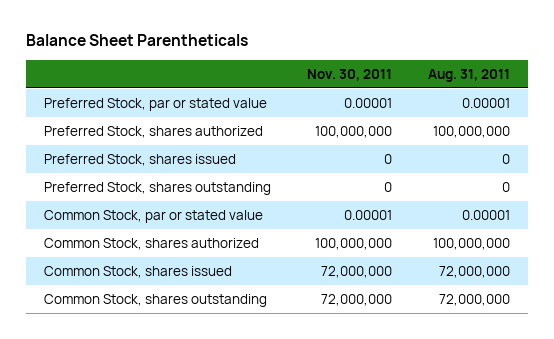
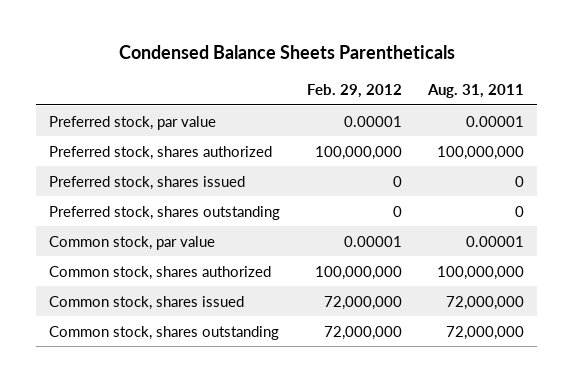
- Balance Sheet Parentheticals
+ Condensed Balance Sheets Parentheticals
- | Nov. 30, 2011 | Aug. 31, 2011
+ | Feb. 29, 2012 | Aug. 31, 2011
- Preferred Stock, par or stated value | 0.00001 | 0.00001
- Preferred Stock, shares authorized | 100,000,000 | 100,000,000
- Preferred Stock, shares issued | 0 | 0
- Preferred Stock, shares outstanding | 0 | 0
- Common Stock, par or stated value | 0.00001 | 0.00001
- Common Stock, shares authorized | 100,000,000 | 100,000,000
- Common Stock, shares issued | 72,000,000 | 72,000,000
- Common Stock, shares outstanding | 72,000,000 | 72,000,000
+ Preferred stock, par value | 0.00001 | 0.00001
+ Preferred stock, shares authorized | 100,000,000 | 100,000,000
+ Preferred stock, shares issued | 0 | 0
+ Preferred stock, shares outstanding | 0 | 0
+ Common stock, par value | 0.00001 | 0.00001
+ Common stock, shares authorized | 100,000,000 | 100,000,000
+ Common stock, shares issued | 72,000,000 | 72,000,000
+ Common stock, shares outstanding | 72,000,000 | 72,000,000

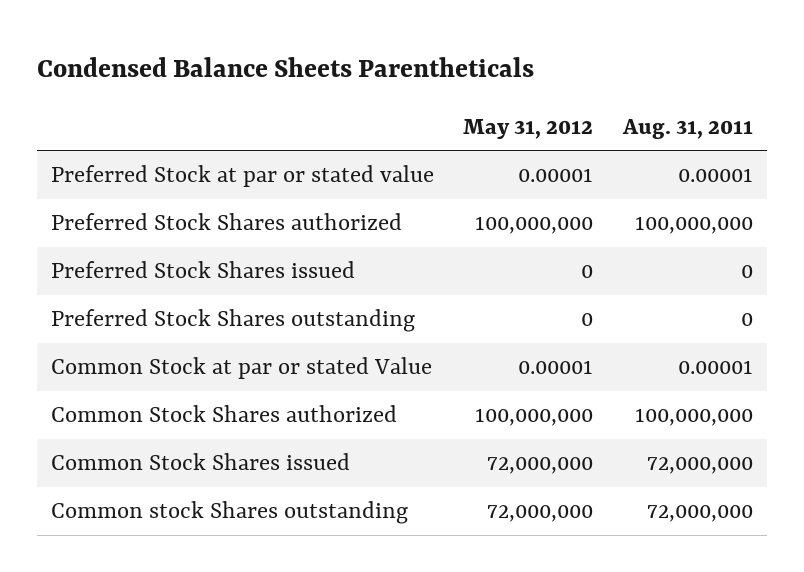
- | Feb. 29, 2012 | Aug. 31, 2011
+ | May 31, 2012 | Aug. 31, 2011
- Preferred stock, par value | 0.00001 | 0.00001
- Preferred stock, shares authorized | 100,000,000 | 100,000,000
- Preferred stock, shares issued | 0 | 0
- Preferred stock, shares outstanding | 0 | 0
- Common stock, par value | 0.00001 | 0.00001
- Common stock, shares authorized | 100,000,000 | 100,000,000
- Common stock, shares issued | 72,000,000 | 72,000,000
- Common stock, shares outstanding | 72,000,000 | 72,000,000
+ Preferred Stock at par or stated value | 0.00001 | 0.00001
+ Preferred Stock Shares authorized | 100,000,000 | 100,000,000
+ Preferred Stock Shares issued | 0 | 0
+ Preferred Stock Shares outstanding | 0 | 0
+ Common Stock at par or stated Value | 0.00001 | 0.00001
+ Common Stock Shares authorized | 100,000,000 | 100,000,000
+ Common Stock Shares issued | 72,000,000 | 72,000,000
+ Common stock Shares outstanding | 72,000,000 | 72,000,000

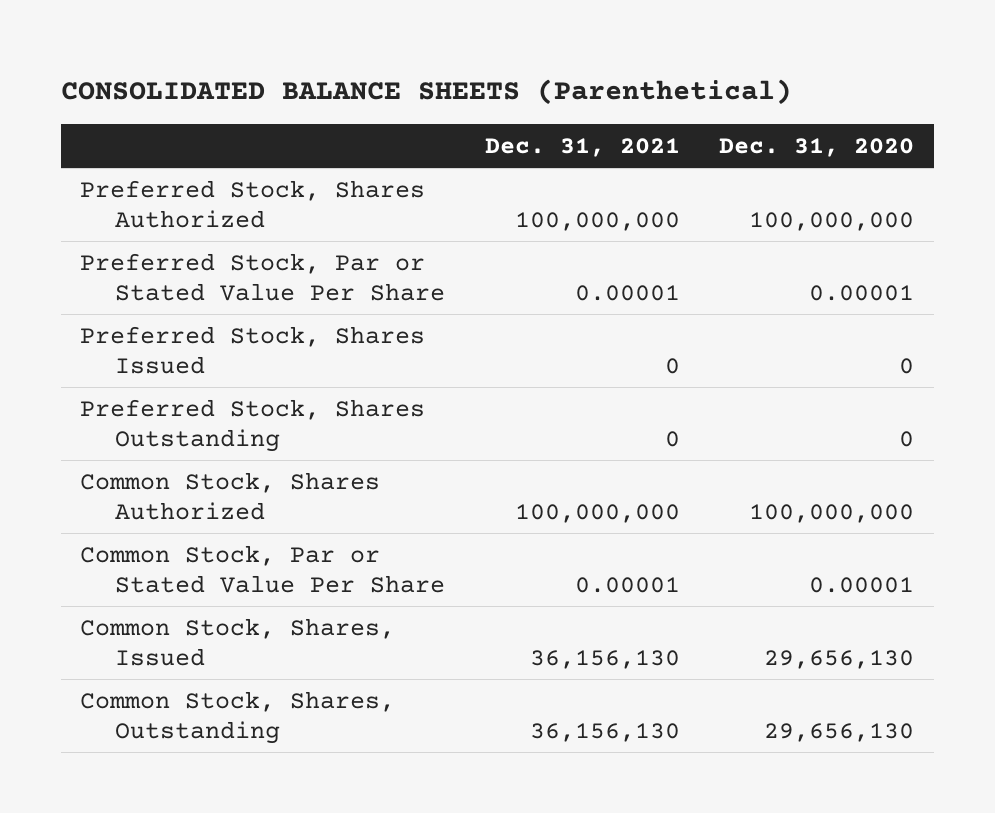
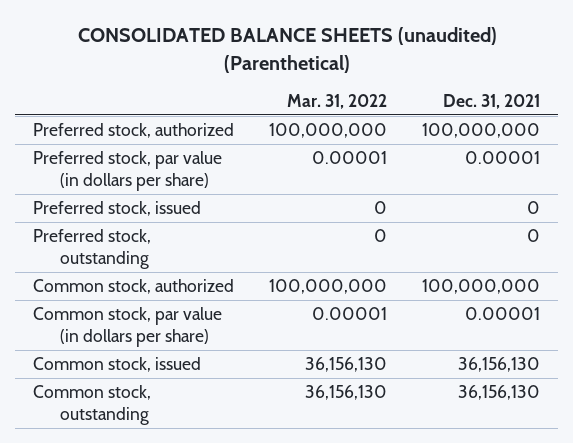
- CONSOLIDATED BALANCE SHEETS (Parenthetical)
+ CONSOLIDATED BALANCE SHEETS (unaudited) (Parenthetical)
- | Dec. 31, 2021 | Dec. 31, 2020
+ | Mar. 31, 2022 | Dec. 31, 2021
- Preferred Stock, Shares Authorized | 100,000,000 | 100,000,000
- Preferred Stock, Par or Stated Value Per Share | 0.00001 | 0.00001
- Preferred Stock, Shares Issued | 0 | 0
- Preferred Stock, Shares Outstanding | 0 | 0
- Common Stock, Shares Authorized | 100,000,000 | 100,000,000
- Common Stock, Par or Stated Value Per Share | 0.00001 | 0.00001
- Common Stock, Shares, Issued | 36,156,130 | 29,656,130
- Common Stock, Shares, Outstanding | 36,156,130 | 29,656,130
+ Preferred stock, authorized | 100,000,000 | 100,000,000
+ Preferred stock, par value (in dollars per share) | 0.00001 | 0.00001
+ Preferred stock, issued | 0 | 0
+ Preferred stock, outstanding | 0 | 0
+ Common stock, authorized | 100,000,000 | 100,000,000
+ Common stock, par value (in dollars per share) | 0.00001 | 0.00001
+ Common stock, issued | 36,156,130 | 36,156,130
+ Common stock, outstanding | 36,156,130 | 36,156,130

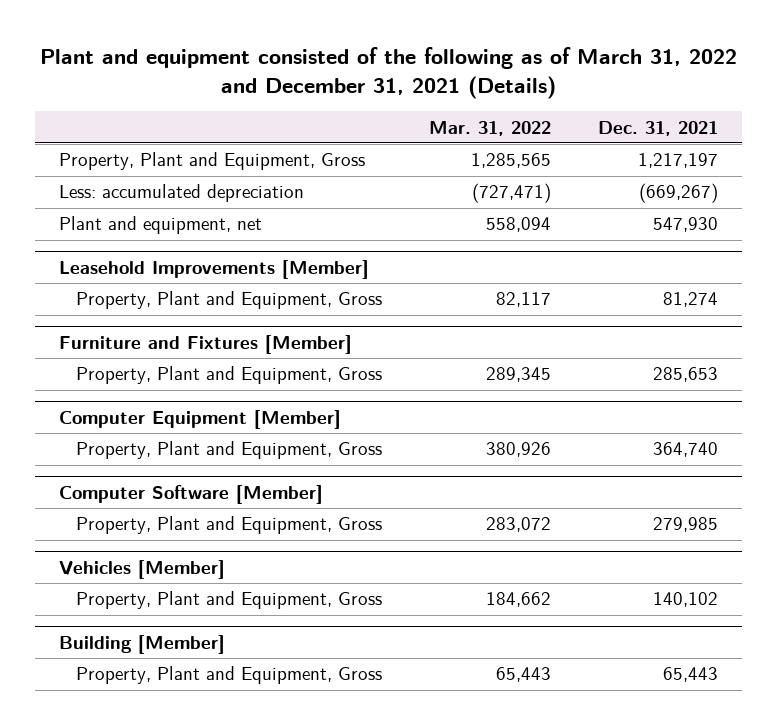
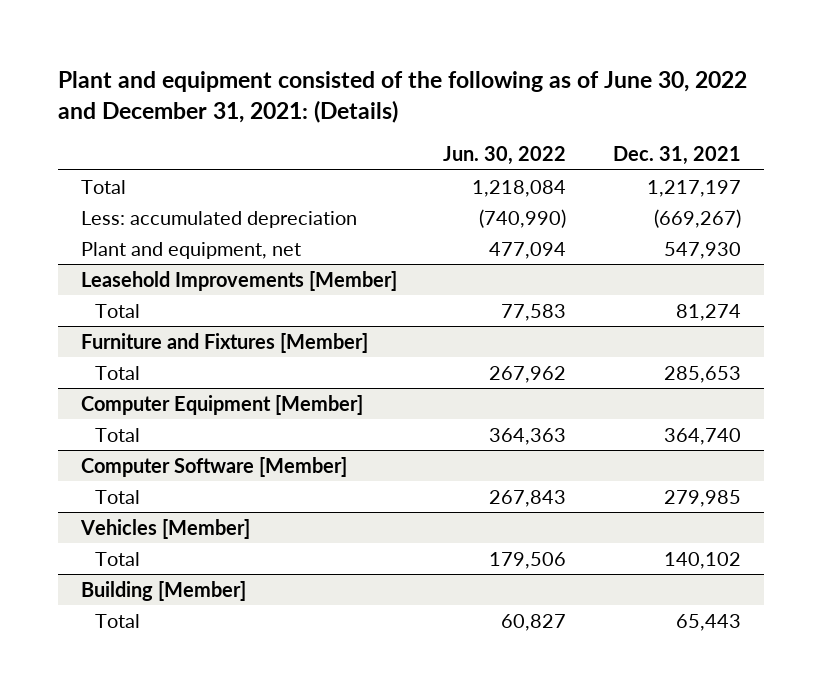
- Plant and equipment consisted of the following as of March 31, 2022 and December 31, 2021 (Details)
+ Plant and equipment consisted of the following as of June 30, 2022 and December 31, 2021: (Details)
- | Mar. 31, 2022 | Dec. 31, 2021
+ | Jun. 30, 2022 | Dec. 31, 2021
- Property, Plant and Equipment, Gross | 1,285,565 | 1,217,197
+ Total | 1,218,084 | 1,217,197
@ Leasehold Improvements [Member]
- Property, Plant and Equipment, Gross | 82,117 | 81,274
+ Total | 77,583 | 81,274
@ Furniture and Fixtures [Member]
- Property, Plant and Equipment, Gross | 289,345 | 285,653
+ Total | 267,962 | 285,653
@ Computer Equipment [Member]
- Property, Plant and Equipment, Gross | 380,926 | 364,740
+ Total | 364,363 | 364,740
@ Computer Software [Member]
- Property, Plant and Equipment, Gross | 283,072 | 279,985
+ Total | 267,843 | 279,985
@ Vehicles [Member]
- Property, Plant and Equipment, Gross | 184,662 | 140,102
+ Total | 179,506 | 140,102
@ Building [Member]
- Property, Plant and Equipment, Gross | 65,443 | 65,443
+ Total | 60,827 | 65,443

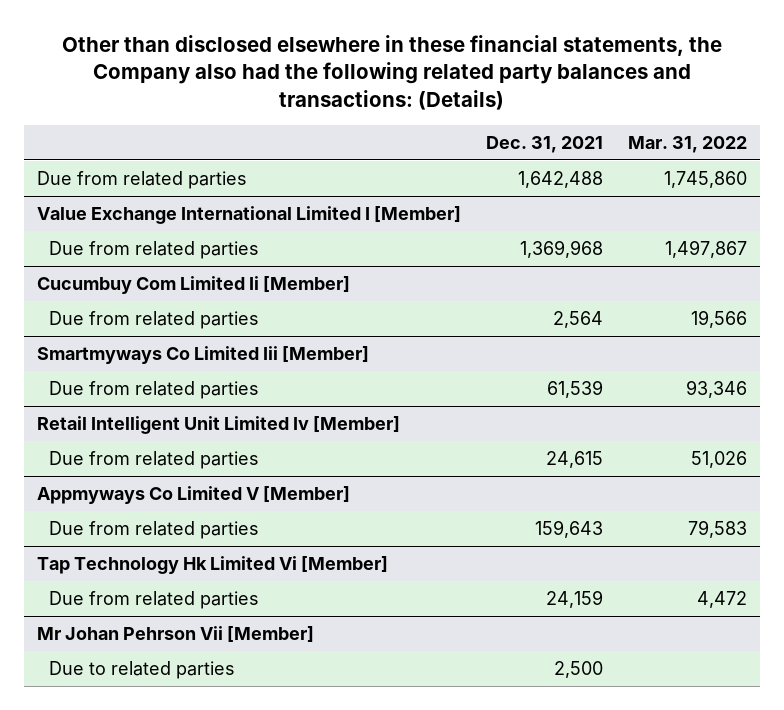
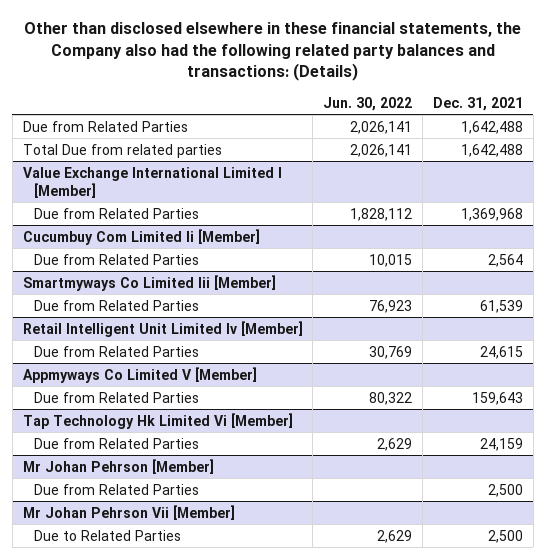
- | Dec. 31, 2021 | Mar. 31, 2022
+ | Jun. 30, 2022 | Dec. 31, 2021
- Due from related parties | 1,642,488 | 1,745,860
+ Due from Related Parties | 2,026,141 | 1,642,488
+ Total Due from related parties | 2,026,141 | 1,642,488
@ Value Exchange International Limited I [Member]
- Due from related parties | 1,369,968 | 1,497,867
+ Due from Related Parties | 1,828,112 | 1,369,968
@ Cucumbuy Com Limited Ii [Member]
- Due from related parties | 2,564 | 19,566
+ Due from Related Parties | 10,015 | 2,564
@ Smartmyways Co Limited Iii [Member]
- Due from related parties | 61,539 | 93,346
+ Due from Related Parties | 76,923 | 61,539
@ Retail Intelligent Unit Limited Iv [Member]
- Due from related parties | 24,615 | 51,026
+ Due from Related Parties | 30,769 | 24,615
@ Appmyways Co Limited V [Member]
- Due from related parties | 159,643 | 79,583
+ Due from Related Parties | 80,322 | 159,643
@ Tap Technology Hk Limited Vi [Member]
- Due from related parties | 24,159 | 4,472
+ Due from Related Parties | 2,629 | 24,159
+ Mr Johan Pehrson [Member]
+ Due from Related Parties | | 2,500
@ Mr Johan Pehrson Vii [Member]
- Due to related parties | 2,500 |
+ Due to Related Parties | 2,629 | 2,500

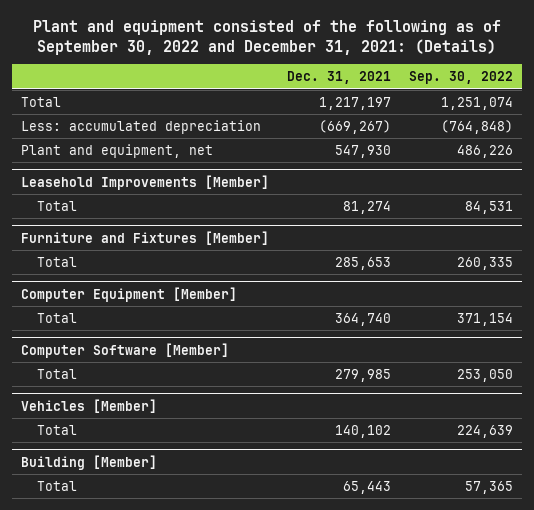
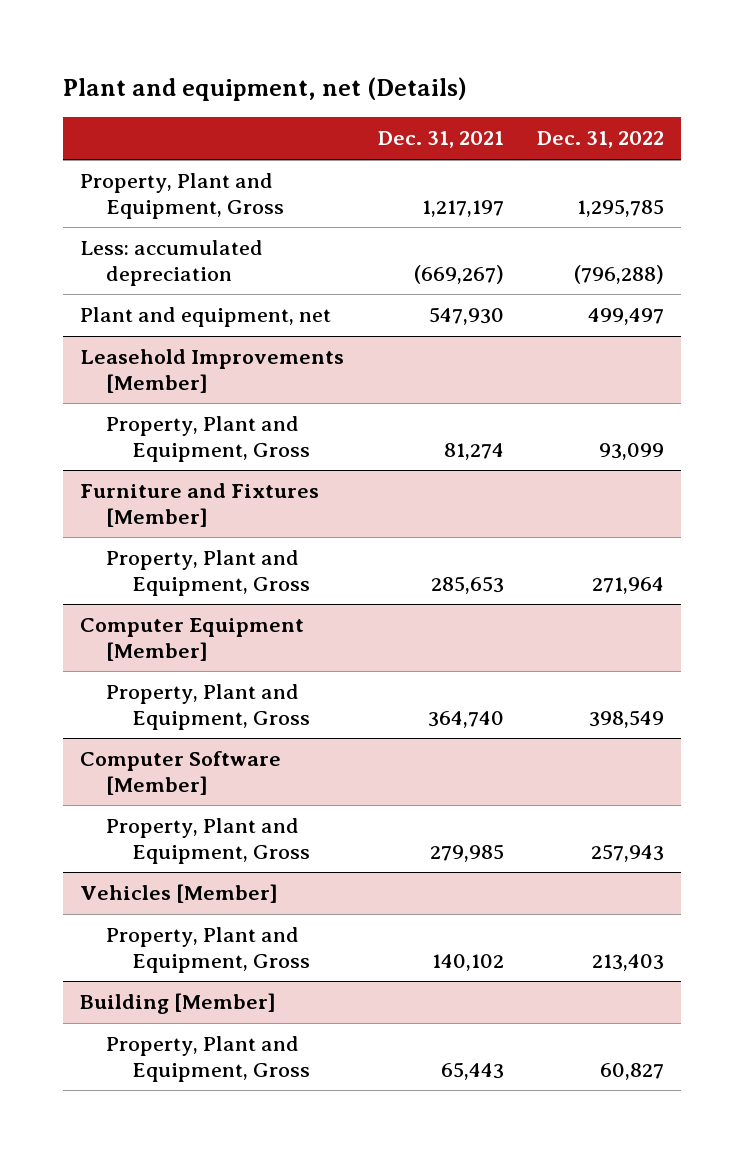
- Plant and equipment consisted of the following as of September 30, 2022 and December 31, 2021: (Details)
+ Plant and equipment, net (Details)
- | Dec. 31, 2021 | Sep. 30, 2022
+ | Dec. 31, 2021 | Dec. 31, 2022
- Total | 1,217,197 | 1,251,074
+ Property, Plant and Equipment, Gross | 1,217,197 | 1,295,785
@ Leasehold Improvements [Member]
- Total | 81,274 | 84,531
+ Property, Plant and Equipment, Gross | 81,274 | 93,099
@ Furniture and Fixtures [Member]
- Total | 285,653 | 260,335
+ Property, Plant and Equipment, Gross | 285,653 | 271,964
@ Computer Equipment [Member]
- Total | 364,740 | 371,154
+ Property, Plant and Equipment, Gross | 364,740 | 398,549
@ Computer Software [Member]
- Total | 279,985 | 253,050
+ Property, Plant and Equipment, Gross | 279,985 | 257,943
@ Vehicles [Member]
- Total | 140,102 | 224,639
+ Property, Plant and Equipment, Gross | 140,102 | 213,403
@ Building [Member]
- Total | 65,443 | 57,365
+ Property, Plant and Equipment, Gross | 65,443 | 60,827

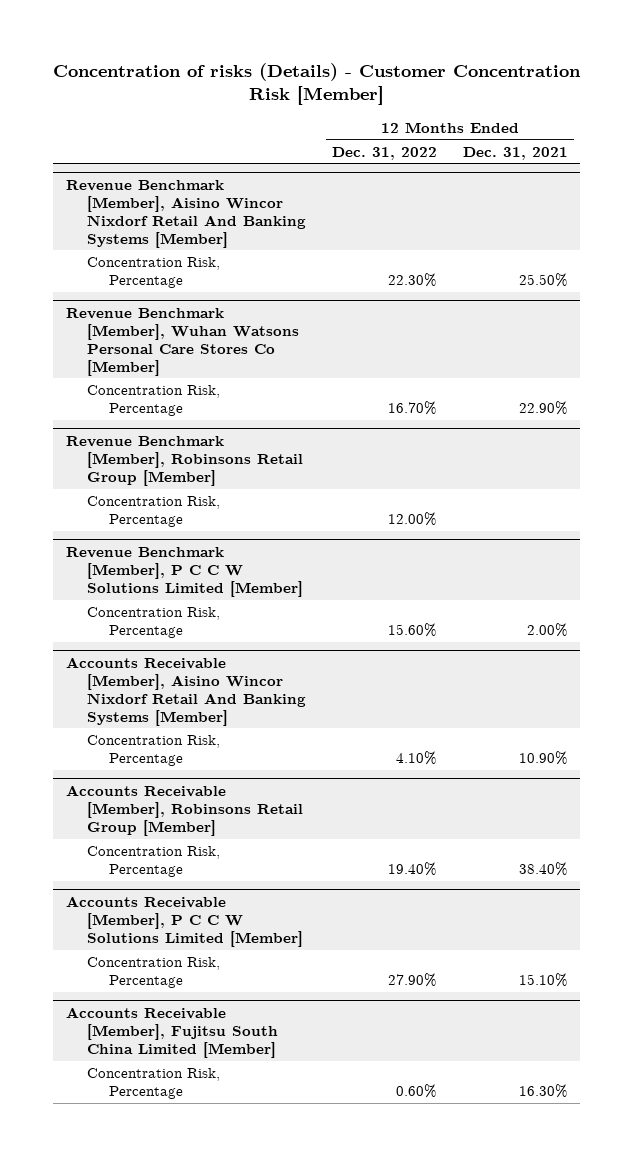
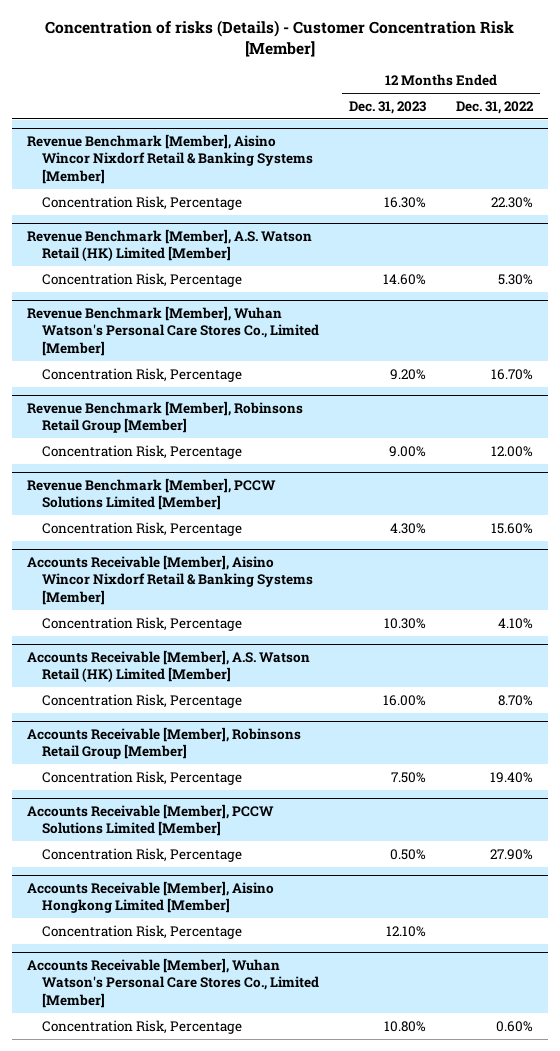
- | 12 Months Ended Dec. 31, 2022 | 12 Months Ended Dec. 31, 2021
+ | 12 Months Ended Dec. 31, 2023 | 12 Months Ended Dec. 31, 2022
- Revenue Benchmark [Member], Aisino Wincor Nixdorf Retail And Banking Systems [Member]
+ Revenue Benchmark [Member], Aisino Wincor Nixdorf Retail & Banking Systems [Member]
- Revenue Benchmark [Member], Wuhan Watsons Personal Care Stores Co [Member]
+ Revenue Benchmark [Member], A.S. Watson Retail (HK) Limited [Member]
+ Concentration Risk, Percentage | 14.60% | 5.30%
+ Revenue Benchmark [Member], Wuhan Watson's Personal Care Stores Co., Limited [Member]
- Revenue Benchmark [Member], P C C W Solutions Limited [Member]
+ Revenue Benchmark [Member], PCCW Solutions Limited [Member]
- Accounts Receivable [Member], Aisino Wincor Nixdorf Retail And Banking Systems [Member]
+ Accounts Receivable [Member], Aisino Wincor Nixdorf Retail & Banking Systems [Member]
+ Accounts Receivable [Member], A.S. Watson Retail (HK) Limited [Member]
+ Concentration Risk, Percentage | 16.00% | 8.70%
- Accounts Receivable [Member], P C C W Solutions Limited [Member]
+ Accounts Receivable [Member], PCCW Solutions Limited [Member]
- Accounts Receivable [Member], Fujitsu South China Limited [Member]
+ Accounts Receivable [Member], Aisino Hongkong Limited [Member]
+ Concentration Risk, Percentage | 12.10% |
+ Accounts Receivable [Member], Wuhan Watson's Personal Care Stores Co., Limited [Member]

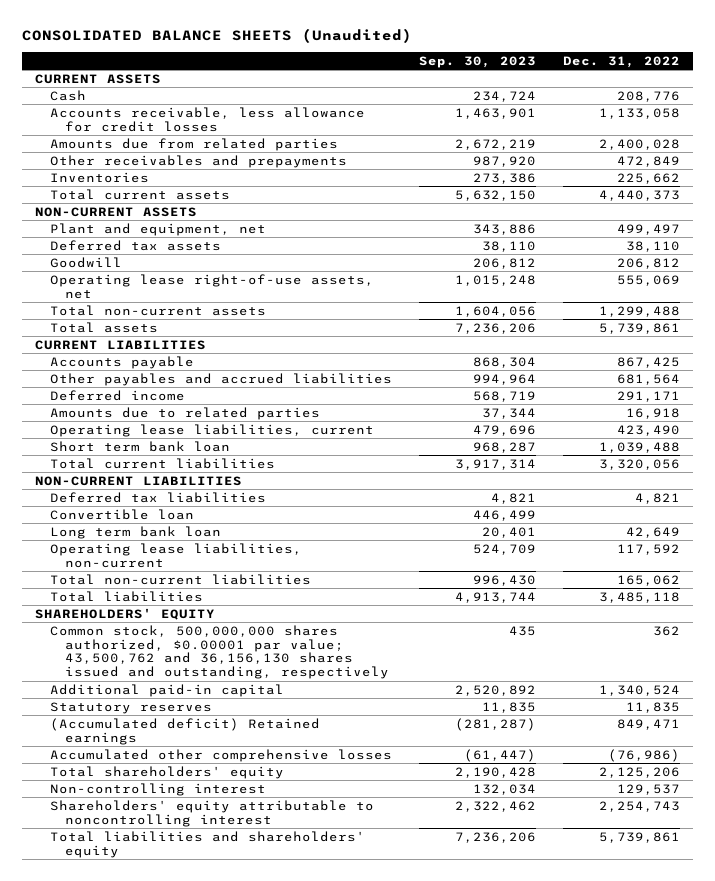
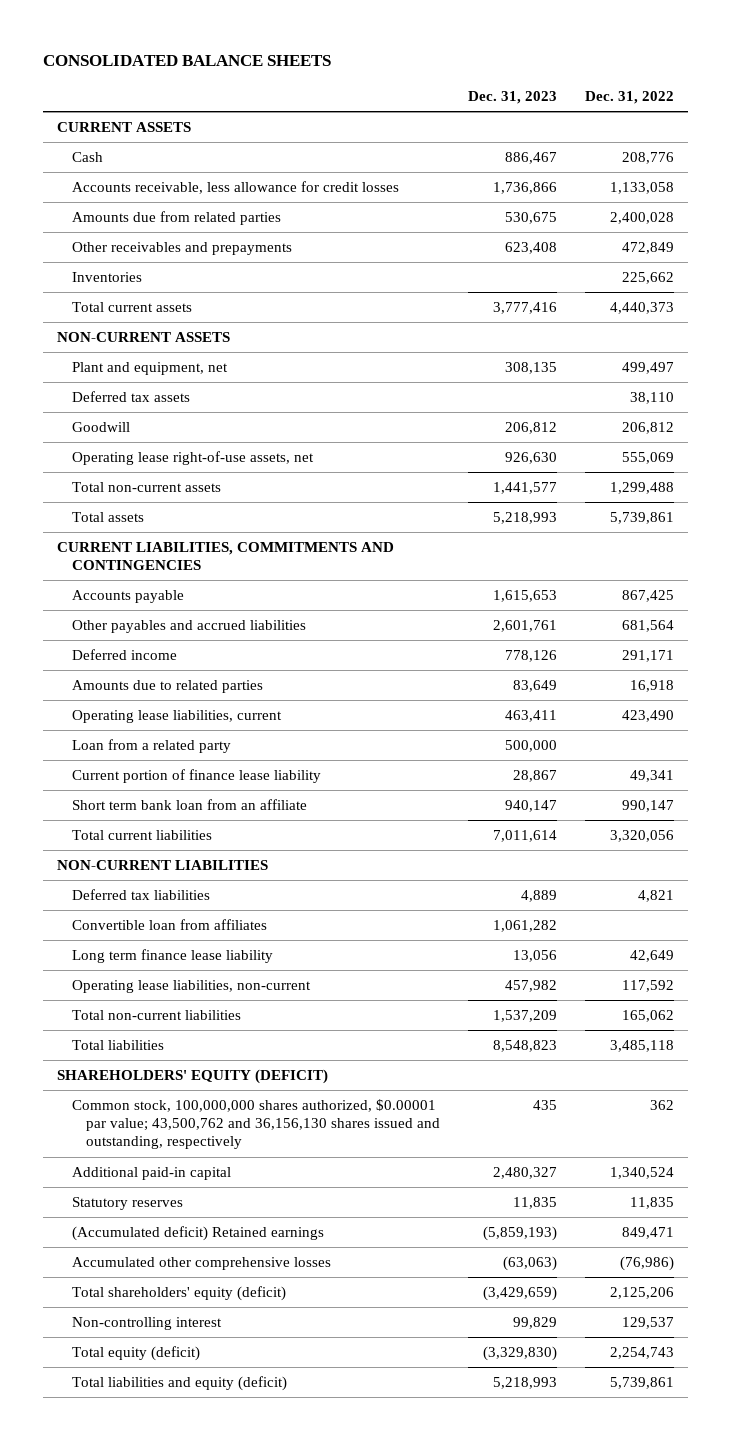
- CONSOLIDATED BALANCE SHEETS (Unaudited)
+ CONSOLIDATED BALANCE SHEETS
- | Sep. 30, 2023 | Dec. 31, 2022
+ | Dec. 31, 2023 | Dec. 31, 2022
- CURRENT LIABILITIES
+ CURRENT LIABILITIES, COMMITMENTS AND CONTINGENCIES
- Short term bank loan | 968,287 | 1,039,488
+ Loan from a related party | 500,000 |
+ Current portion of finance lease liability | 28,867 | 49,341
+ Short term bank loan from an affiliate | 940,147 | 990,147
- Convertible loan | 446,499 |
- Long term bank loan | 20,401 | 42,649
+ Convertible loan from affiliates | 1,061,282 |
+ Long term finance lease liability | 13,056 | 42,649
- SHAREHOLDERS' EQUITY
- Common stock, 500,000,000 shares authorized, $0.00001 par value; 43,500,762 and 36,156,130 shares issued and outstanding, respectively | 435 | 362
+ SHAREHOLDERS' EQUITY (DEFICIT)
+ Common stock, 100,000,000 shares authorized, $0.00001 par value; 43,500,762 and 36,156,130 shares issued and outstanding, respectively | 435 | 362
- Total shareholders' equity | 2,190,428 | 2,125,206
+ Total shareholders' equity (deficit) | (3,429,659) | 2,125,206
- Shareholders' equity attributable to noncontrolling interest | 2,322,462 | 2,254,743
- Total liabilities and shareholders' equity | 7,236,206 | 5,739,861
+ Total equity (deficit) | (3,329,830) | 2,254,743
+ Total liabilities and equity (deficit) | 5,218,993 | 5,739,861

